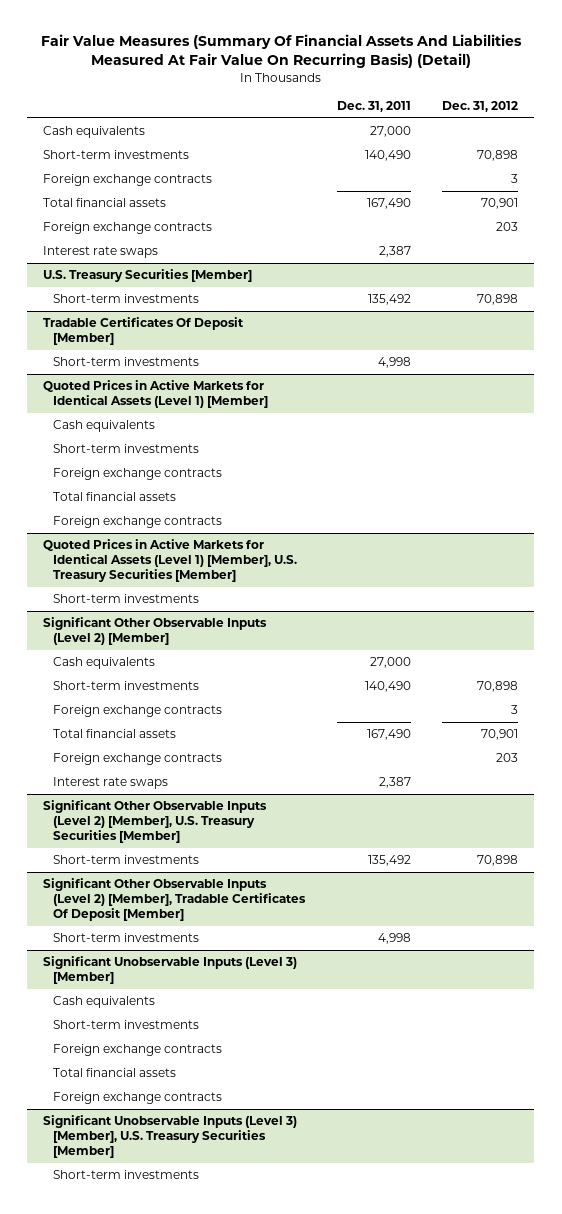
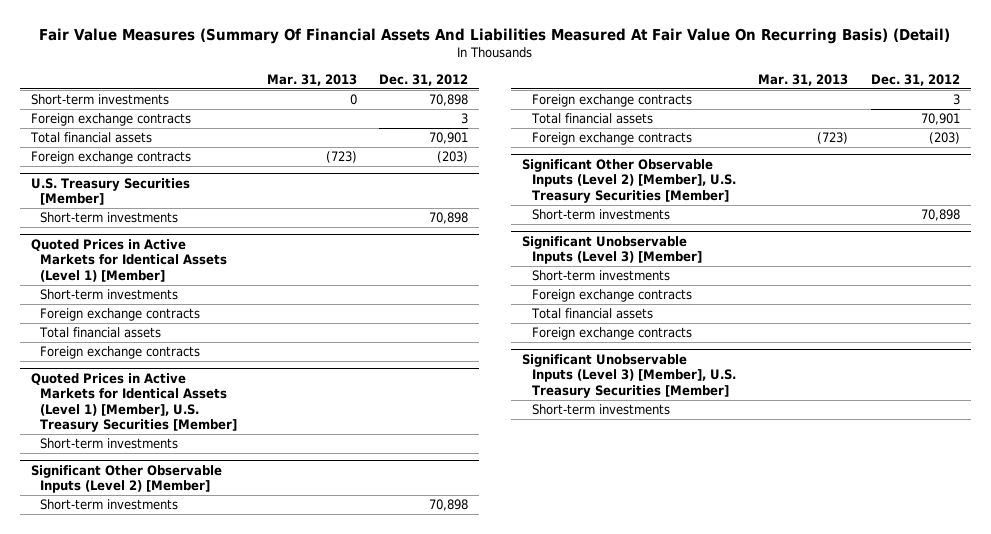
- | Dec. 31, 2011 | Dec. 31, 2012
+ | Mar. 31, 2013 | Dec. 31, 2012
- Cash equivalents | 27,000 |
- Foreign exchange contracts | | 203
- Interest rate swaps | 2,387 |
+ Foreign exchange contracts | (723) | (203)
- Tradable Certificates Of Deposit [Member]
- Short-term investments | 4,998 |
@ Quoted Prices in Active Markets for Identical Assets (Level 1) [Member]
- Cash equivalents
@ Significant Other Observable Inputs (Level 2) [Member]
- Cash equivalents | 27,000 |
- Foreign exchange contracts | | 203
- Interest rate swaps | 2,387 |
+ Foreign exchange contracts | (723) | (203)
- Significant Other Observable Inputs (Level 2) [Member], Tradable Certificates Of Deposit [Member]
- Short-term investments | 4,998 |
@ Significant Unobservable Inputs (Level 3) [Member]
- Cash equivalents

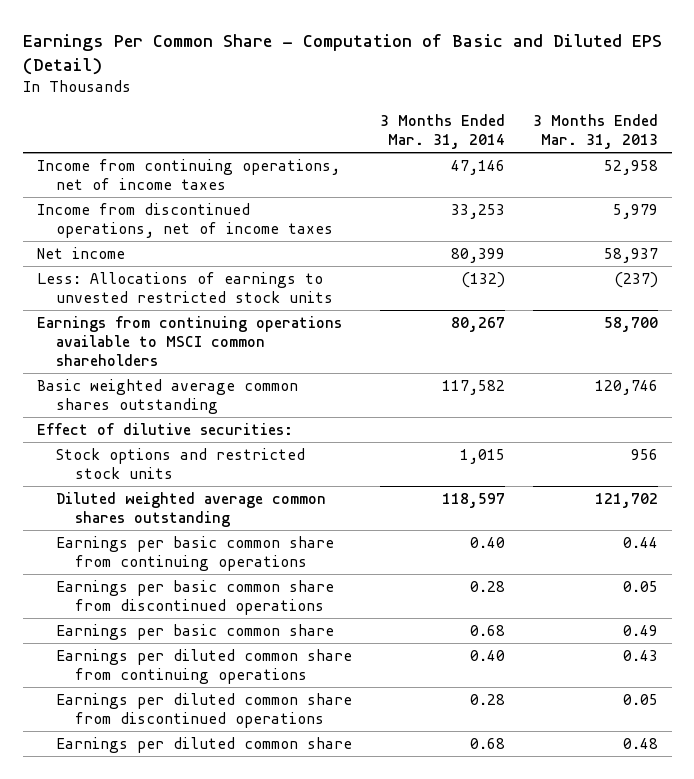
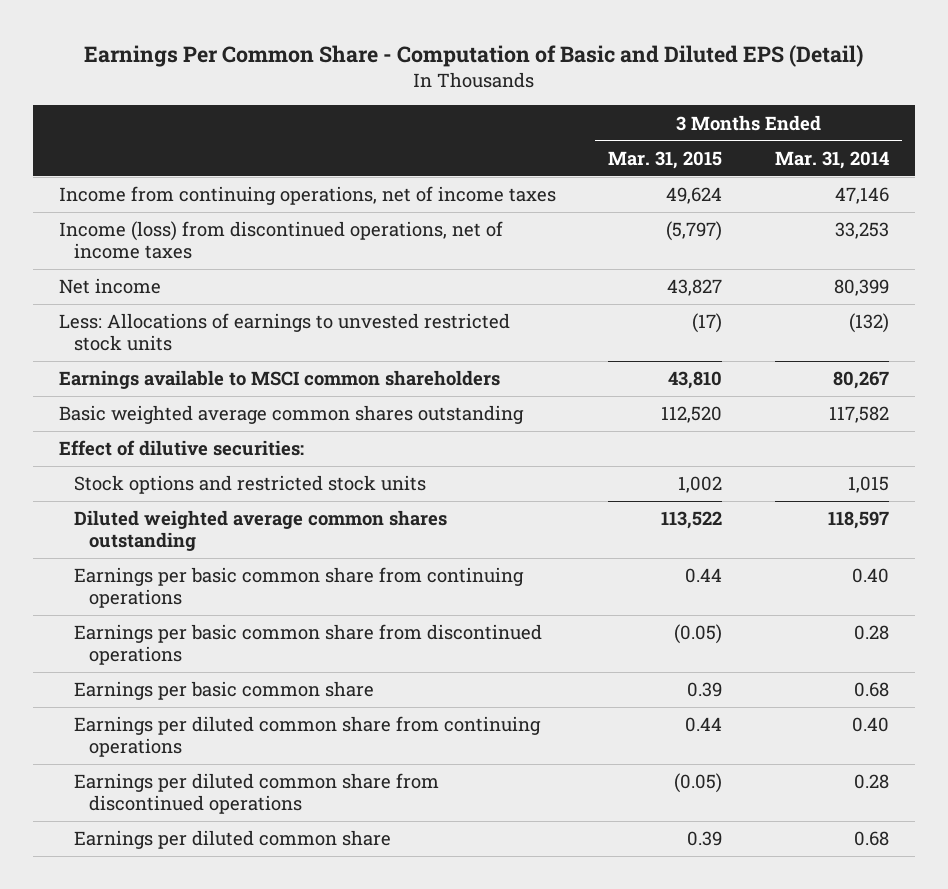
- | 3 Months Ended Mar. 31, 2014 | 3 Months Ended Mar. 31, 2013
+ | 3 Months Ended Mar. 31, 2015 | 3 Months Ended Mar. 31, 2014
- Income from discontinued operations, net of income taxes | 33,253 | 5,979
+ Income (loss) from discontinued operations, net of income taxes | (5,797) | 33,253
- Earnings from continuing operations available to MSCI common shareholders | 80,267 | 58,700
+ Earnings available to MSCI common shareholders | 43,810 | 80,267

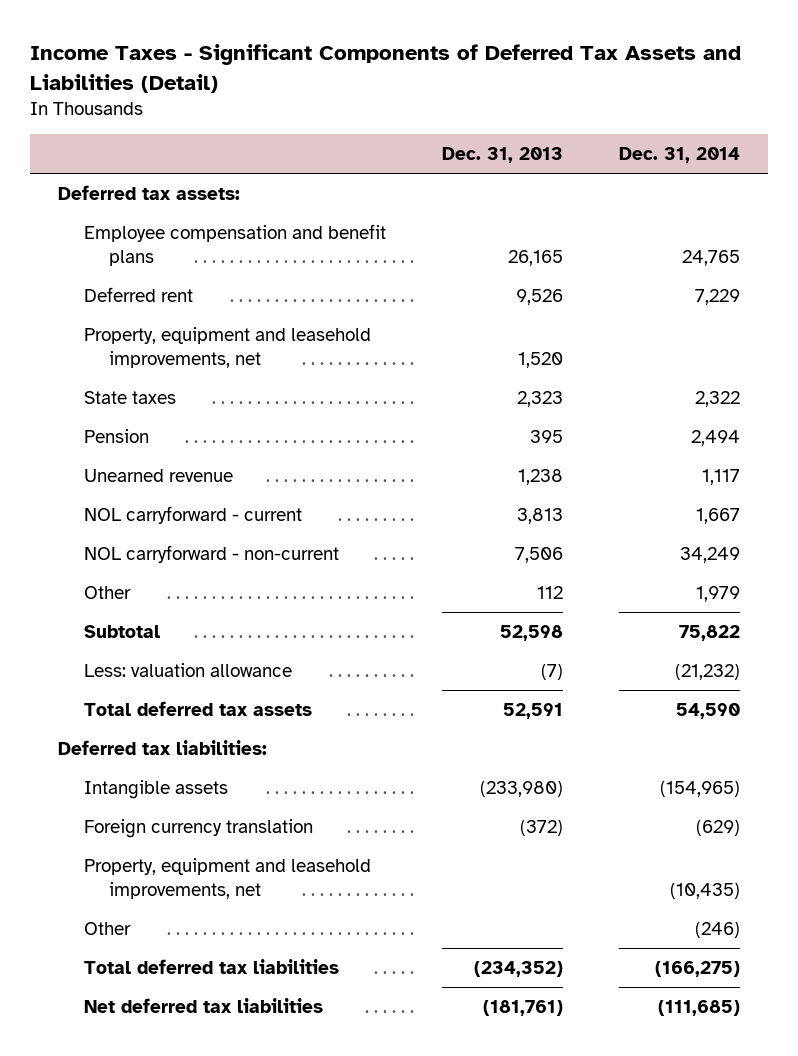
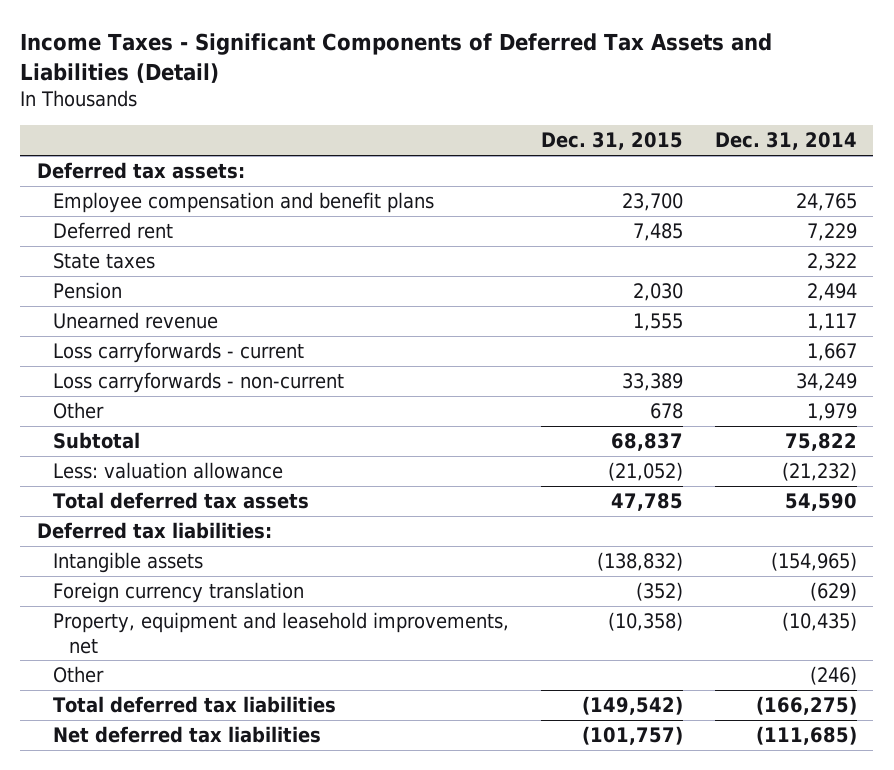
- | Dec. 31, 2013 | Dec. 31, 2014
+ | Dec. 31, 2015 | Dec. 31, 2014
- Property, equipment and leasehold improvements, net | 1,520 |
- NOL carryforward - current | 3,813 | 1,667
- NOL carryforward - non-current | 7,506 | 34,249
+ Loss carryforwards - current | | 1,667
+ Loss carryforwards - non-current | 33,389 | 34,249

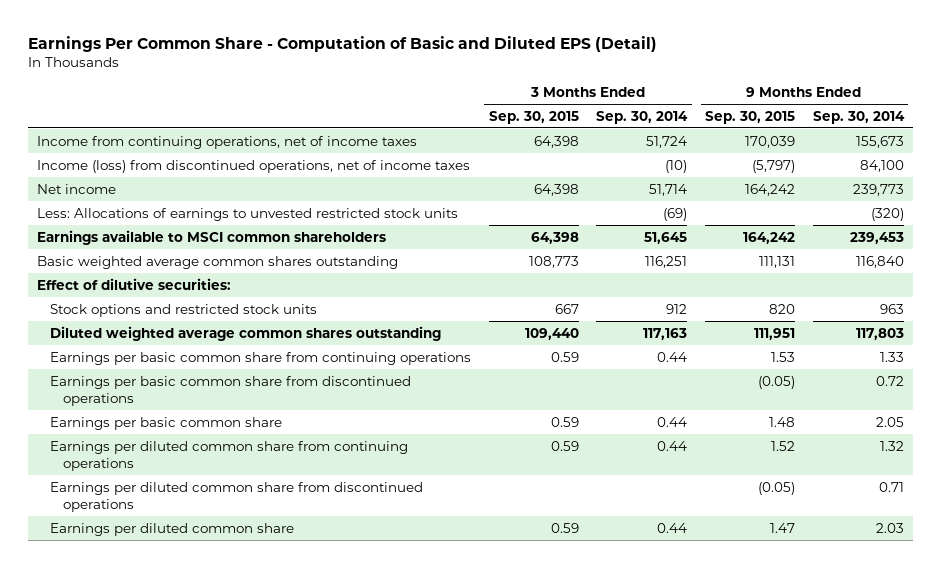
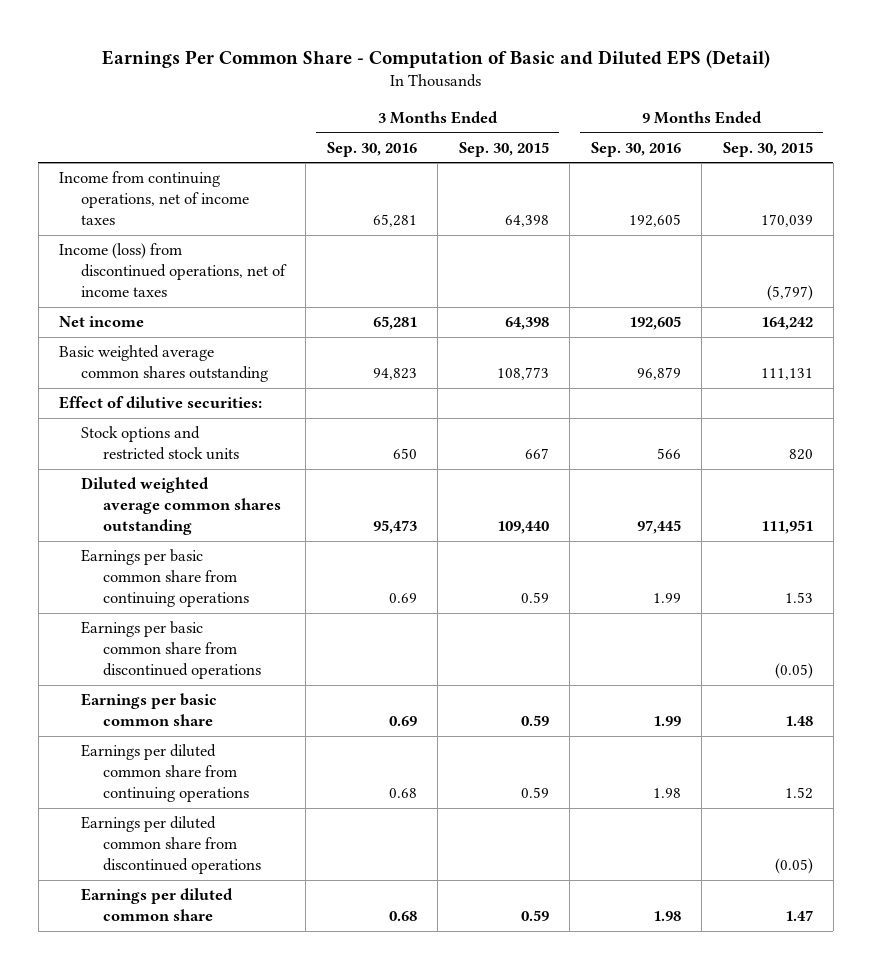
- | 3 Months Ended Sep. 30, 2015 | 3 Months Ended Sep. 30, 2014 | 9 Months Ended Sep. 30, 2015 | 9 Months Ended Sep. 30, 2014
+ | 3 Months Ended Sep. 30, 2016 | 3 Months Ended Sep. 30, 2015 | 9 Months Ended Sep. 30, 2016 | 9 Months Ended Sep. 30, 2015
- Less: Allocations of earnings to unvested restricted stock units | | (69) | | (320)
- Earnings available to MSCI common shareholders | 64,398 | 51,645 | 164,242 | 239,453

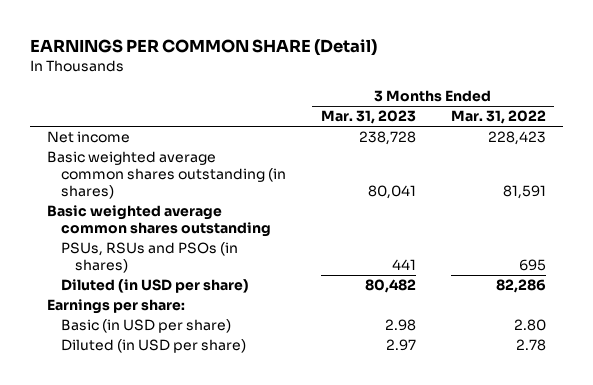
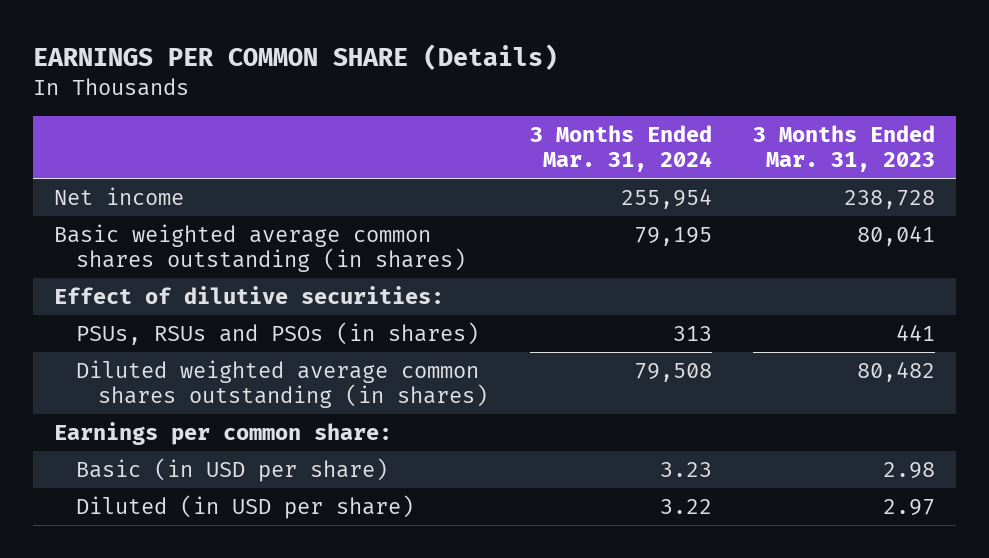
- EARNINGS PER COMMON SHARE (Detail)
+ EARNINGS PER COMMON SHARE (Details)
- | 3 Months Ended Mar. 31, 2023 | 3 Months Ended Mar. 31, 2022
+ | 3 Months Ended Mar. 31, 2024 | 3 Months Ended Mar. 31, 2023
- Basic weighted average common shares outstanding
+ Effect of dilutive securities:
- Diluted (in USD per share) | 80,482 | 82,286
- Earnings per share:
+ Diluted weighted average common shares outstanding (in shares) | 79,508 | 80,482
+ Earnings per common share:

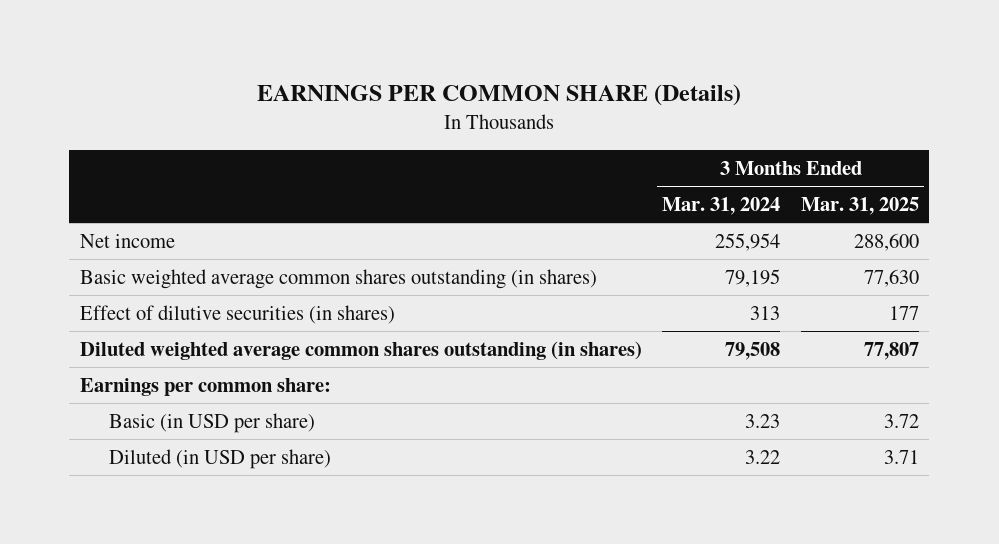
- | 3 Months Ended Mar. 31, 2024 | 3 Months Ended Mar. 31, 2023
+ | 3 Months Ended Mar. 31, 2024 | 3 Months Ended Mar. 31, 2025
- Effect of dilutive securities:
- PSUs, RSUs and PSOs (in shares) | 313 | 441
+ Effect of dilutive securities (in shares) | 313 | 177

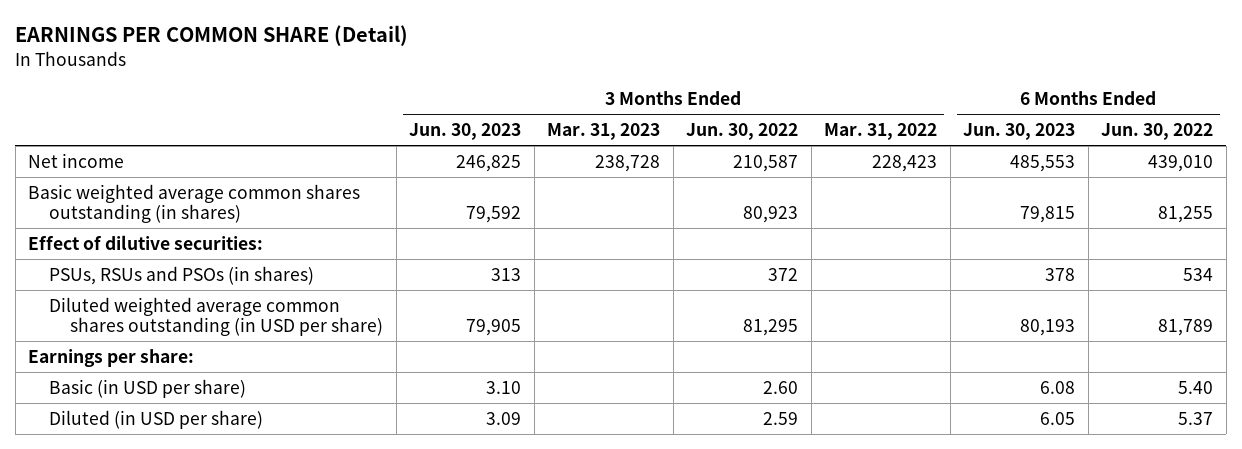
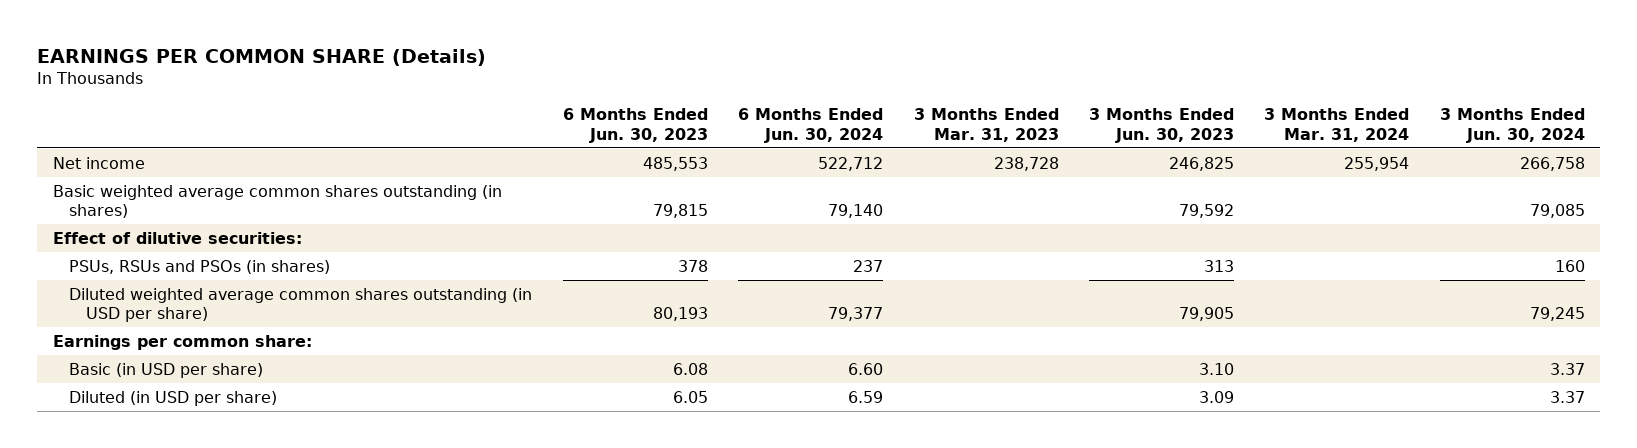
- EARNINGS PER COMMON SHARE (Detail)
+ EARNINGS PER COMMON SHARE (Details)
- | 3 Months Ended Jun. 30, 2023 | 3 Months Ended Mar. 31, 2023 | 3 Months Ended Jun. 30, 2022 | 3 Months Ended Mar. 31, 2022 | 6 Months Ended Jun. 30, 2023 | 6 Months Ended Jun. 30, 2022
+ | 6 Months Ended Jun. 30, 2023 | 6 Months Ended Jun. 30, 2024 | 3 Months Ended Mar. 31, 2023 | 3 Months Ended Jun. 30, 2023 | 3 Months Ended Mar. 31, 2024 | 3 Months Ended Jun. 30, 2024
- Earnings per share:
+ Earnings per common share:

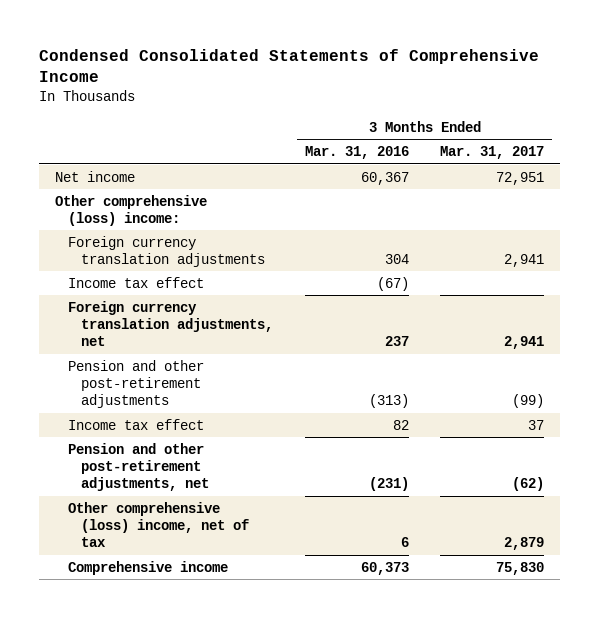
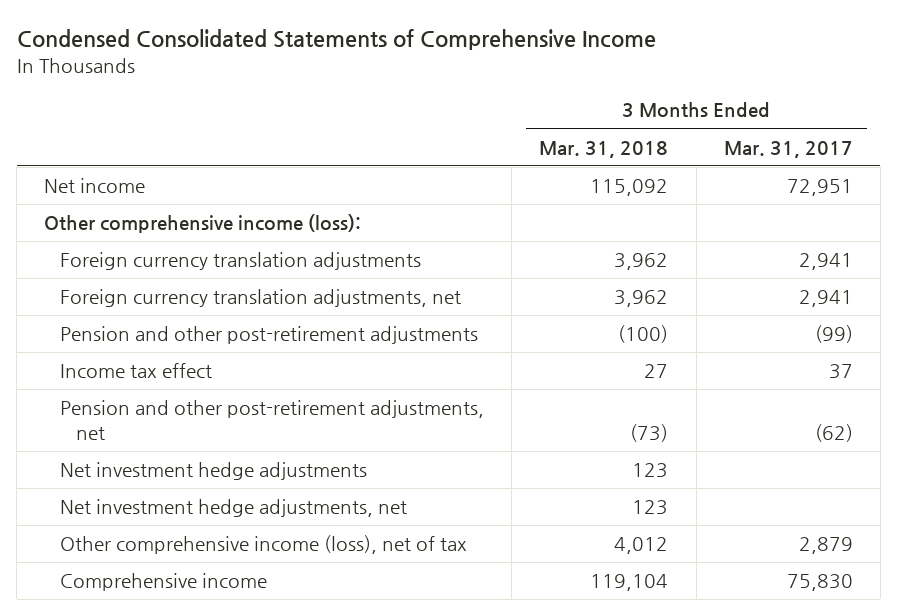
- | 3 Months Ended Mar. 31, 2016 | 3 Months Ended Mar. 31, 2017
+ | 3 Months Ended Mar. 31, 2018 | 3 Months Ended Mar. 31, 2017
- Other comprehensive (loss) income:
+ Other comprehensive income (loss):
- Income tax effect | (67) |
- Other comprehensive (loss) income, net of tax | 6 | 2,879
+ Net investment hedge adjustments | 123 |
+ Net investment hedge adjustments, net | 123 |
+ Other comprehensive income (loss), net of tax | 4,012 | 2,879

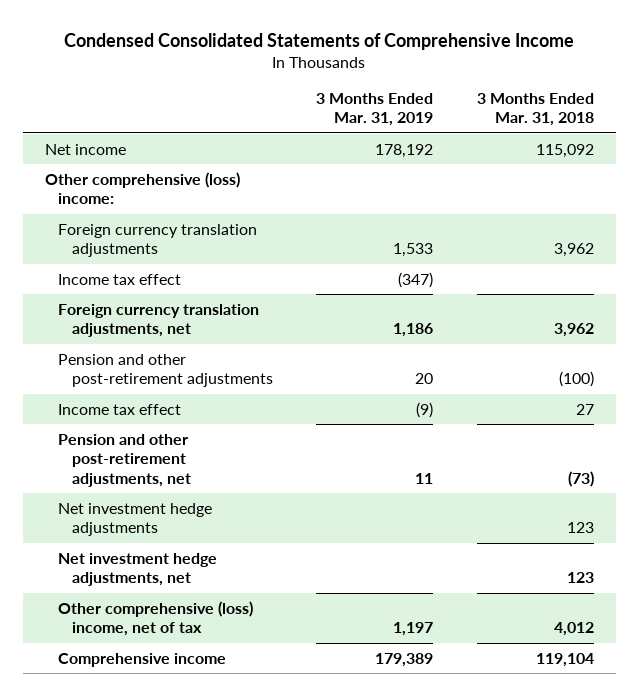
- | 3 Months Ended Mar. 31, 2018 | 3 Months Ended Mar. 31, 2017
+ | 3 Months Ended Mar. 31, 2019 | 3 Months Ended Mar. 31, 2018
- Other comprehensive income (loss):
+ Other comprehensive (loss) income:
+ Income tax effect | (347) |
- Other comprehensive income (loss), net of tax | 4,012 | 2,879
+ Other comprehensive (loss) income, net of tax | 1,197 | 4,012

